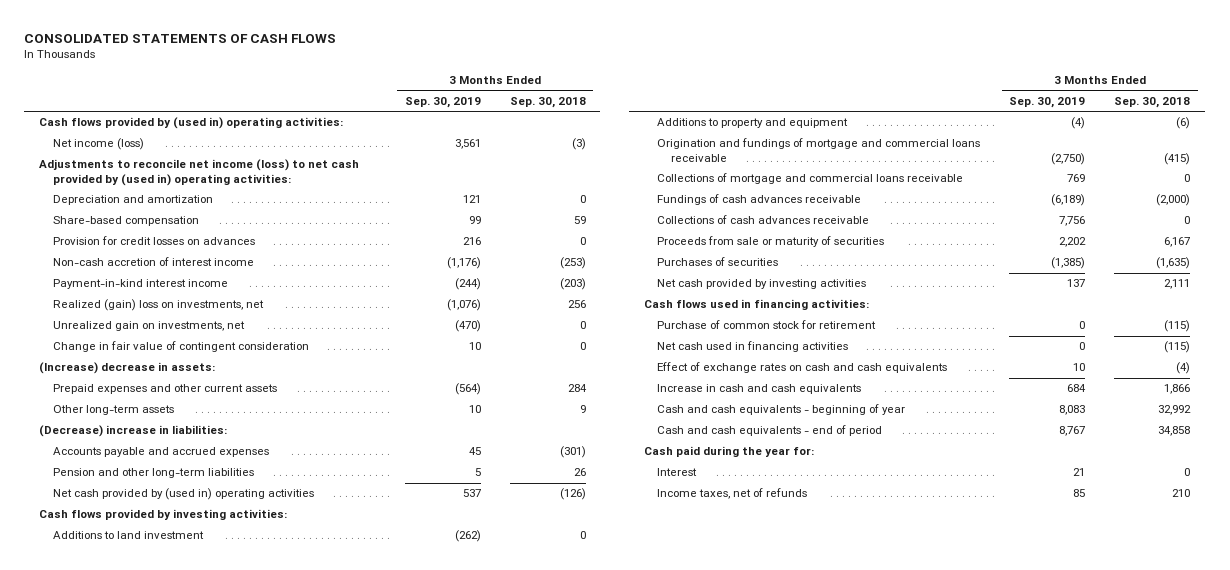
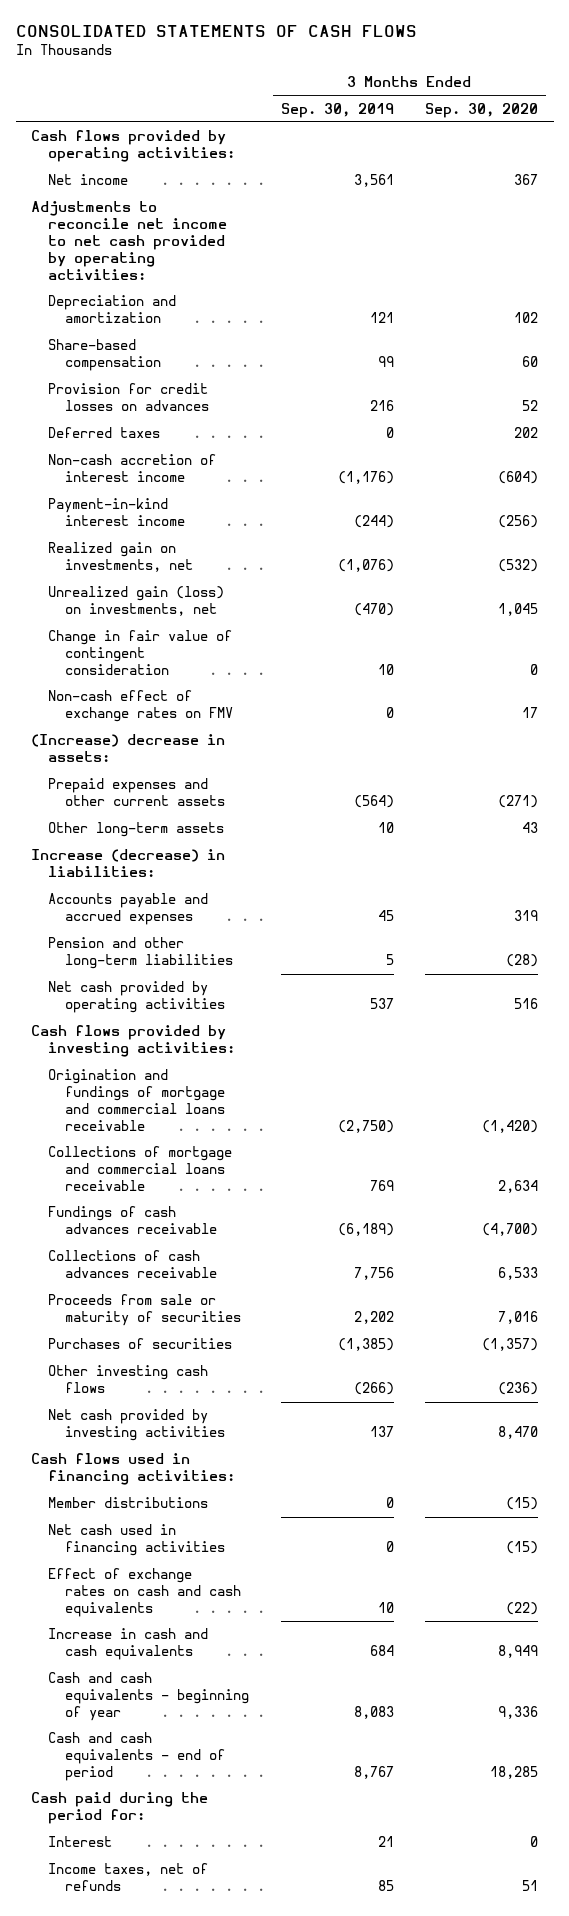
- | 3 Months Ended Sep. 30, 2019 | 3 Months Ended Sep. 30, 2018
+ | 3 Months Ended Sep. 30, 2019 | 3 Months Ended Sep. 30, 2020
- Cash flows provided by (used in) operating activities:
- Net income (loss) | 3,561 | (3)
- Adjustments to reconcile net income (loss) to net cash provided by (used in) operating activities:
+ Cash flows provided by operating activities:
+ Net income | 3,561 | 367
+ Adjustments to reconcile net income to net cash provided by operating activities:
+ Deferred taxes | 0 | 202
- Realized (gain) loss on investments, net | (1,076) | 256
- Unrealized gain on investments, net | (470) | 0
+ Realized gain on investments, net | (1,076) | (532)
+ Unrealized gain (loss) on investments, net | (470) | 1,045
+ Non-cash effect of exchange rates on FMV | 0 | 17
- (Decrease) increase in liabilities:
+ Increase (decrease) in liabilities:
- Net cash provided by (used in) operating activities | 537 | (126)
+ Net cash provided by operating activities | 537 | 516
- Additions to land investment | (262) | 0
- Additions to property and equipment | (4) | (6)
+ Other investing cash flows | (266) | (236)
- Purchase of common stock for retirement | 0 | (115)
+ Member distributions | 0 | (15)
- Cash paid during the year for:
+ Cash paid during the period for:

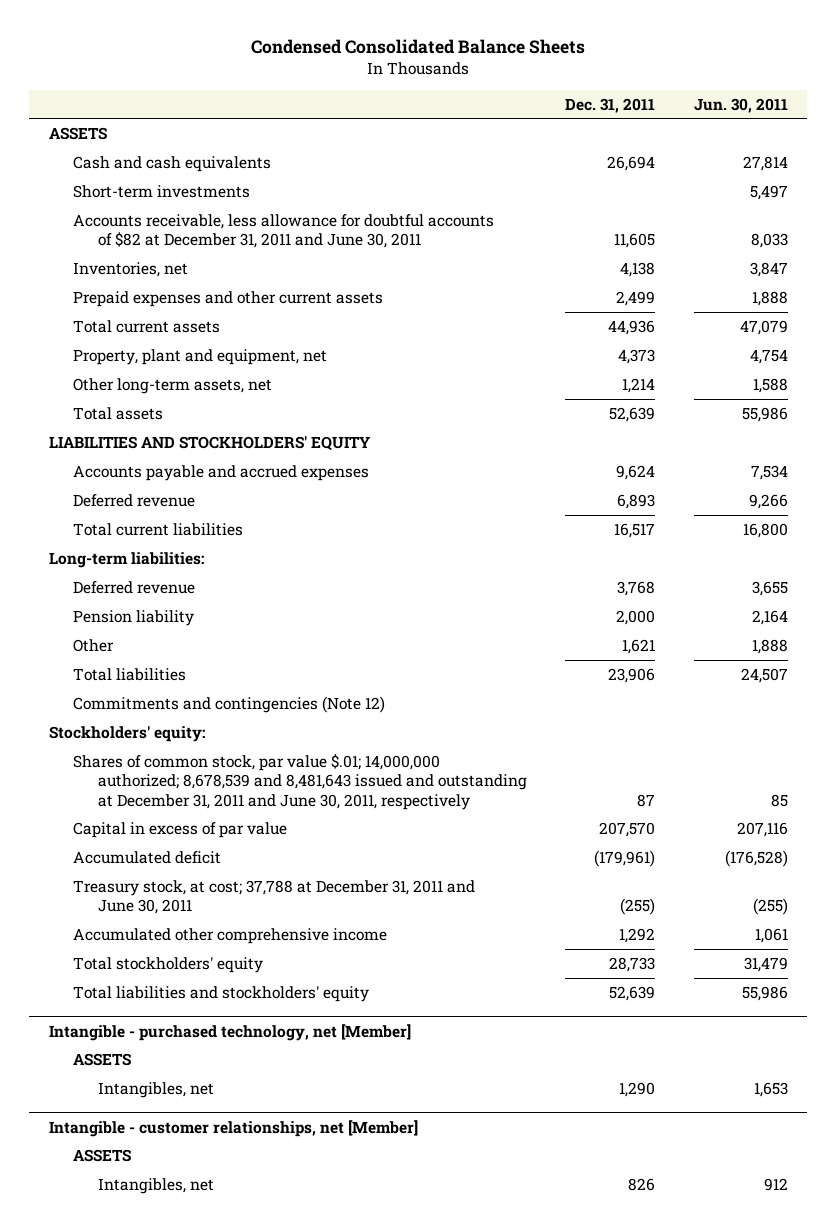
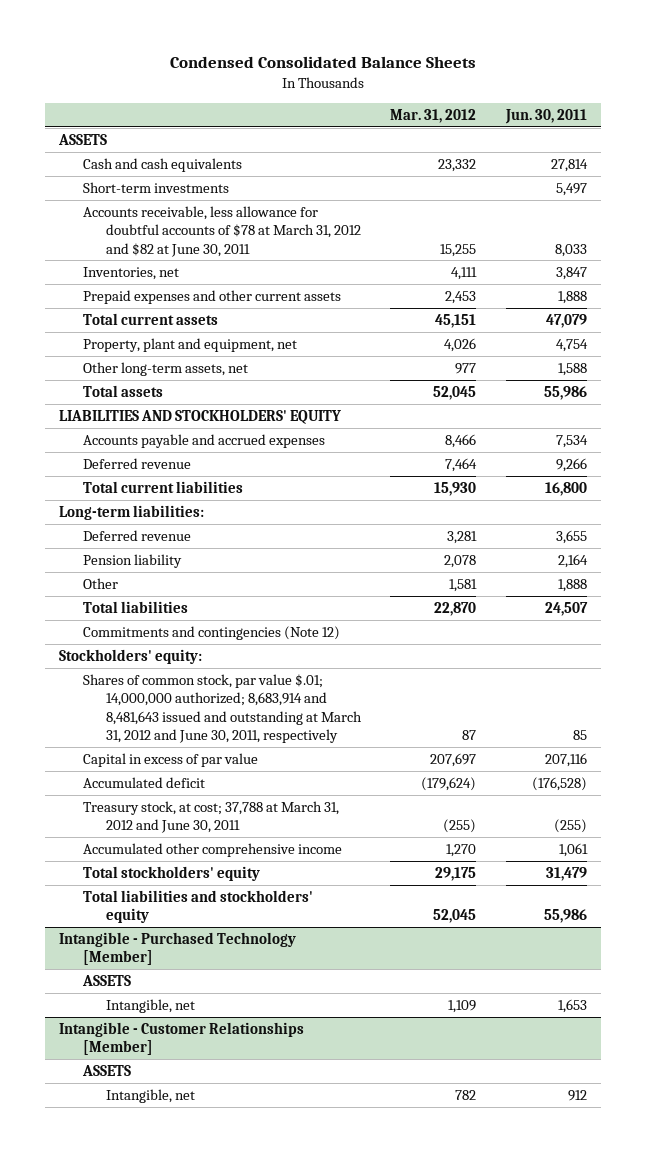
- | Dec. 31, 2011 | Jun. 30, 2011
+ | Mar. 31, 2012 | Jun. 30, 2011
- Accounts receivable, less allowance for doubtful accounts of $82 at December 31, 2011 and June 30, 2011 | 11,605 | 8,033
+ Accounts receivable, less allowance for doubtful accounts of $78 at March 31, 2012 and $82 at June 30, 2011 | 15,255 | 8,033
- Shares of common stock, par value $.01; 14,000,000 authorized; 8,678,539 and 8,481,643 issued and outstanding at December 31, 2011 and June 30, 2011, respectively | 87 | 85
+ Shares of common stock, par value $.01; 14,000,000 authorized; 8,683,914 and 8,481,643 issued and outstanding at March 31, 2012 and June 30, 2011, respectively | 87 | 85
- Treasury stock, at cost; 37,788 at December 31, 2011 and June 30, 2011 | (255) | (255)
+ Treasury stock, at cost; 37,788 at March 31, 2012 and June 30, 2011 | (255) | (255)
- Intangible - purchased technology, net [Member]
+ Intangible - Purchased Technology [Member]
- Intangibles, net | 1,290 | 1,653
- Intangible - customer relationships, net [Member]
+ Intangible, net | 1,109 | 1,653
+ Intangible - Customer Relationships [Member]
- Intangibles, net | 826 | 912
+ Intangible, net | 782 | 912

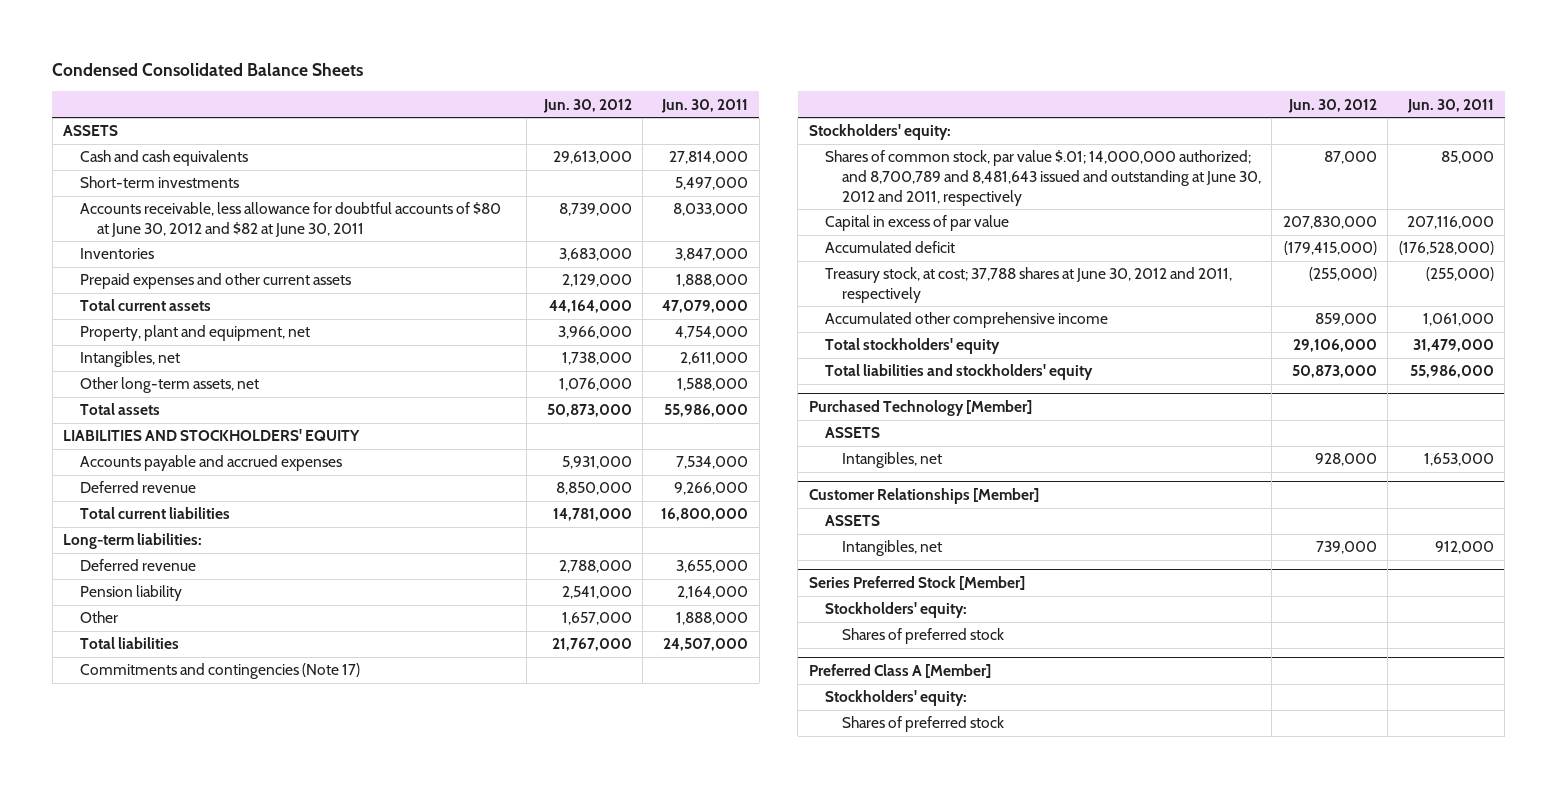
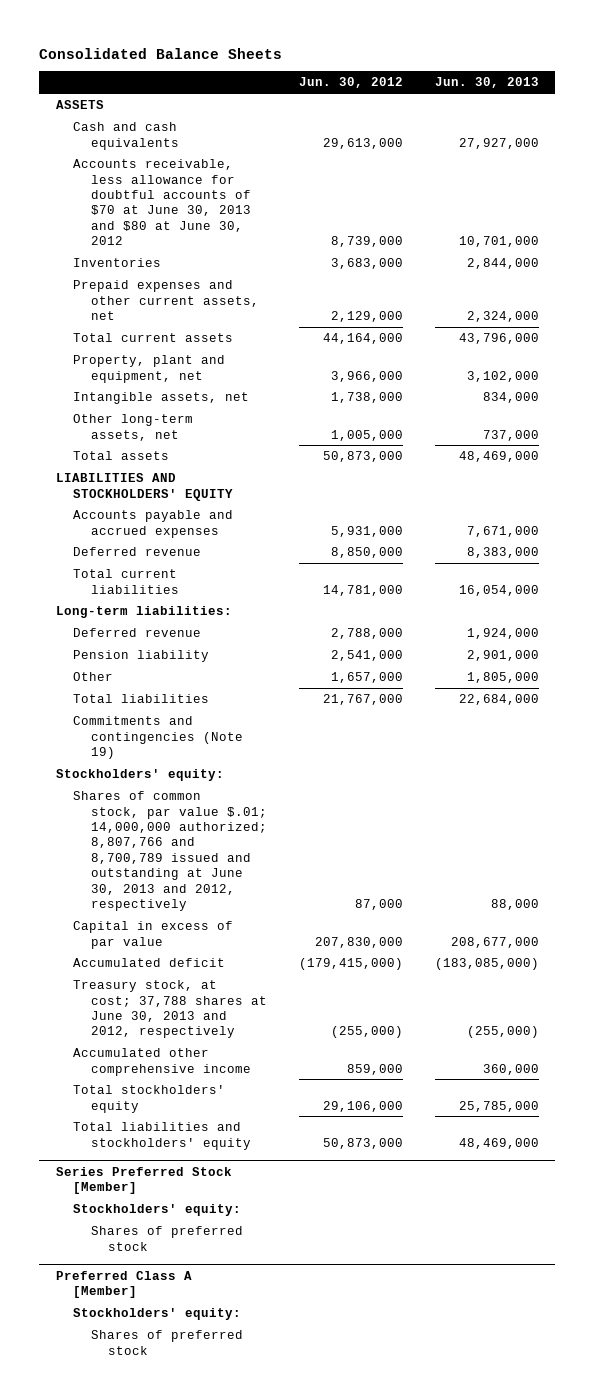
- Condensed Consolidated Balance Sheets
+ Consolidated Balance Sheets
- | Jun. 30, 2012 | Jun. 30, 2011
+ | Jun. 30, 2012 | Jun. 30, 2013
- Short-term investments | | 5,497,000
- Accounts receivable, less allowance for doubtful accounts of $80 at June 30, 2012 and $82 at June 30, 2011 | 8,739,000 | 8,033,000
+ Accounts receivable, less allowance for doubtful accounts of $70 at June 30, 2013 and $80 at June 30, 2012 | 8,739,000 | 10,701,000
- Prepaid expenses and other current assets | 2,129,000 | 1,888,000
+ Prepaid expenses and other current assets, net | 2,129,000 | 2,324,000
- Intangibles, net | 1,738,000 | 2,611,000
- Other long-term assets, net | 1,076,000 | 1,588,000
+ Intangible assets, net | 1,738,000 | 834,000
+ Other long-term assets, net | 1,005,000 | 737,000
- Commitments and contingencies (Note 17)
+ Commitments and contingencies (Note 19)
- Shares of common stock, par value $.01; 14,000,000 authorized; and 8,700,789 and 8,481,643 issued and outstanding at June 30, 2012 and 2011, respectively | 87,000 | 85,000
+ Shares of common stock, par value $.01; 14,000,000 authorized; 8,807,766 and 8,700,789 issued and outstanding at June 30, 2013 and 2012, respectively | 87,000 | 88,000
- Treasury stock, at cost; 37,788 shares at June 30, 2012 and 2011, respectively | (255,000) | (255,000)
+ Treasury stock, at cost; 37,788 shares at June 30, 2013 and 2012, respectively | (255,000) | (255,000)
- Purchased Technology [Member]
- ASSETS
- Intangibles, net | 928,000 | 1,653,000
- Customer Relationships [Member]
- ASSETS
- Intangibles, net | 739,000 | 912,000

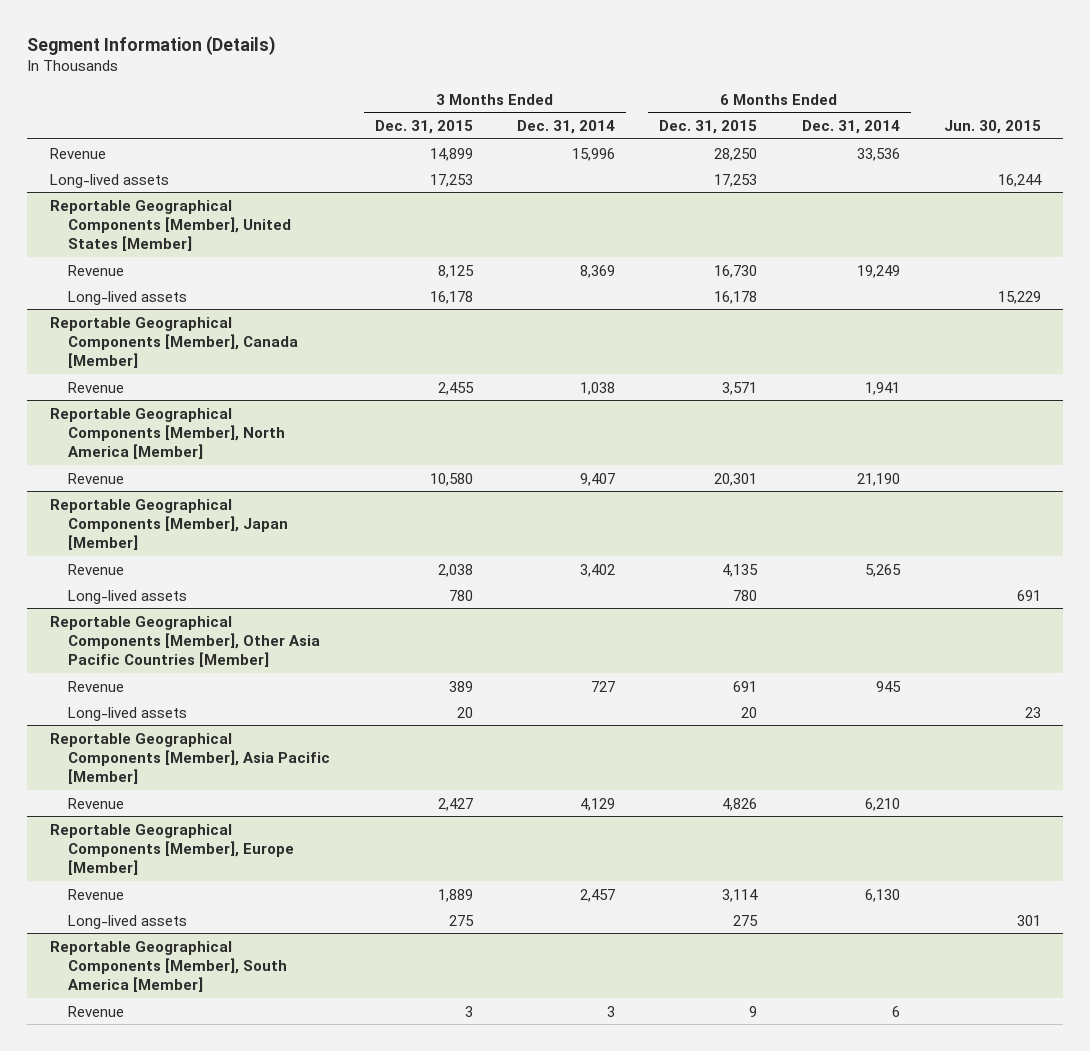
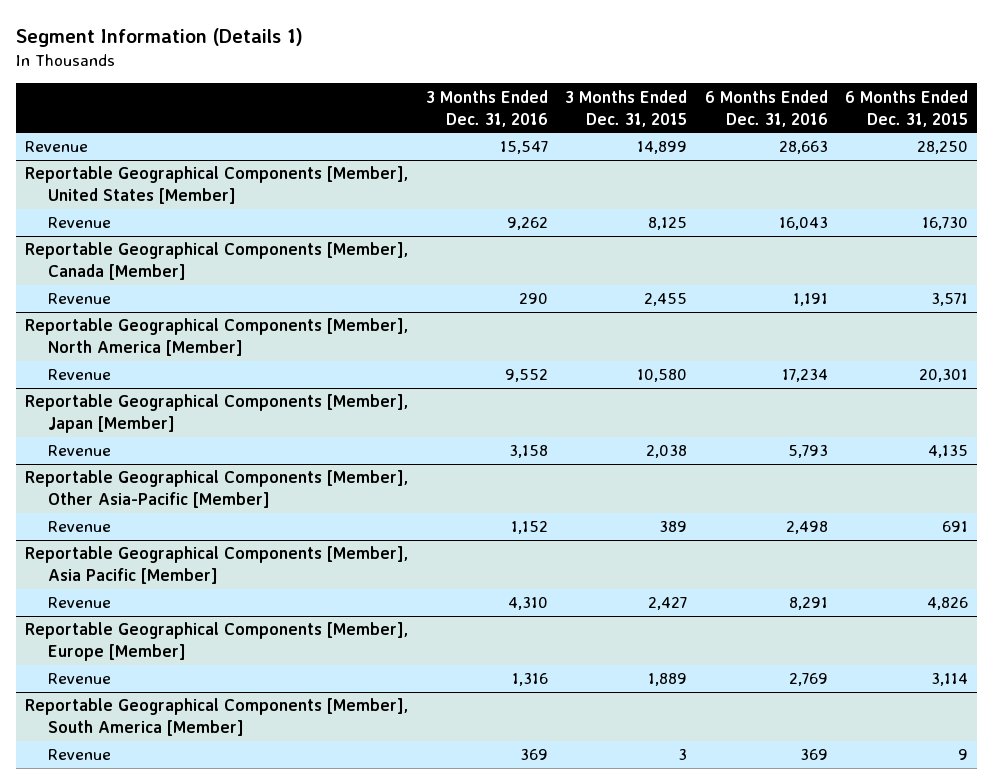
- Segment Information (Details)
+ Segment Information (Details 1)
- | 3 Months Ended Dec. 31, 2015 | 3 Months Ended Dec. 31, 2014 | 6 Months Ended Dec. 31, 2015 | 6 Months Ended Dec. 31, 2014 | Jun. 30, 2015
+ | 3 Months Ended Dec. 31, 2016 | 3 Months Ended Dec. 31, 2015 | 6 Months Ended Dec. 31, 2016 | 6 Months Ended Dec. 31, 2015
- Long-lived assets | 17,253 | | 17,253 | | 16,244
@ Reportable Geographical Components [Member], United States [Member]
- Long-lived assets | 16,178 | | 16,178 | | 15,229
@ Reportable Geographical Components [Member], Japan [Member]
- Long-lived assets | 780 | | 780 | | 691
- Reportable Geographical Components [Member], Other Asia Pacific Countries [Member]
+ Reportable Geographical Components [Member], Other Asia-Pacific [Member]
- Long-lived assets | 20 | | 20 | | 23
@ Reportable Geographical Components [Member], Europe [Member]
- Long-lived assets | 275 | | 275 | | 301

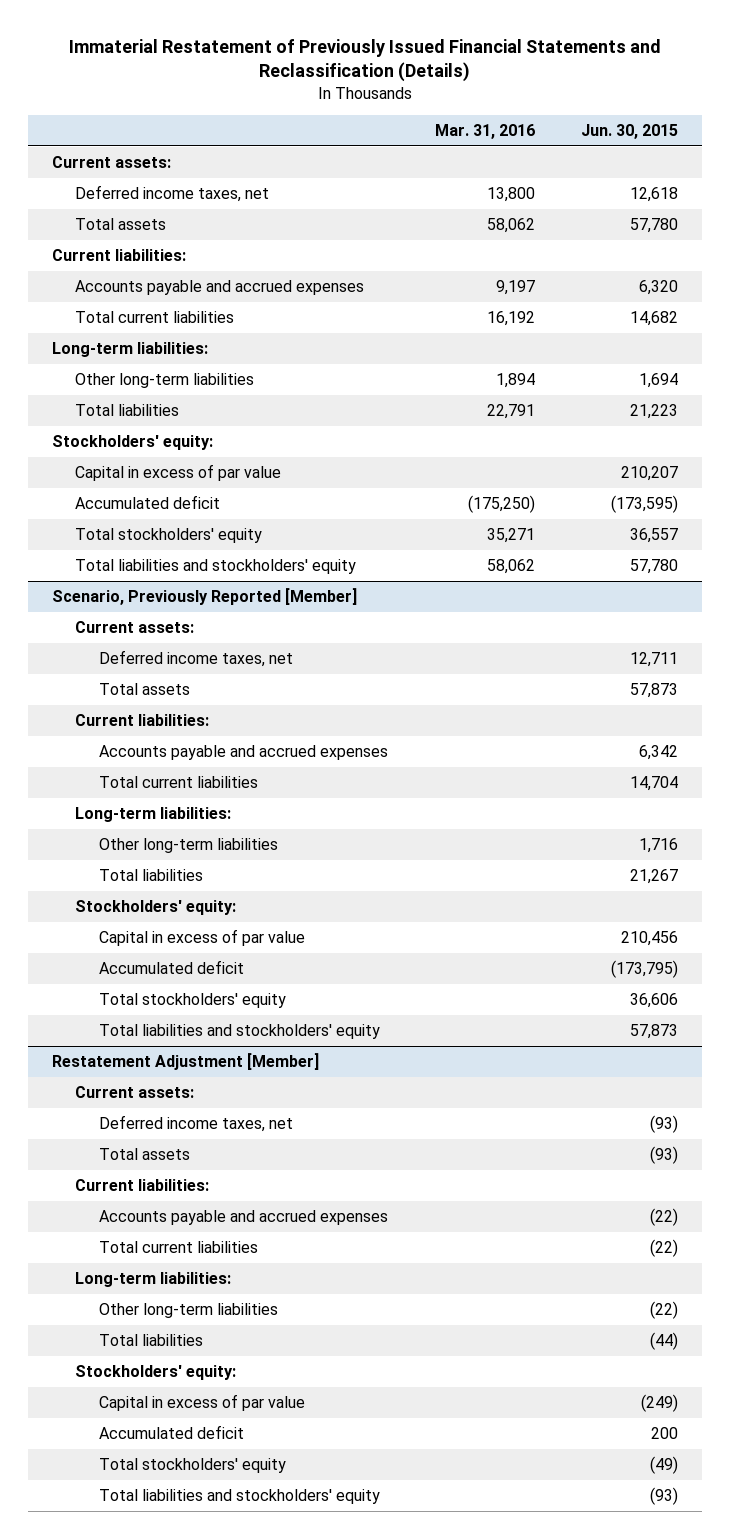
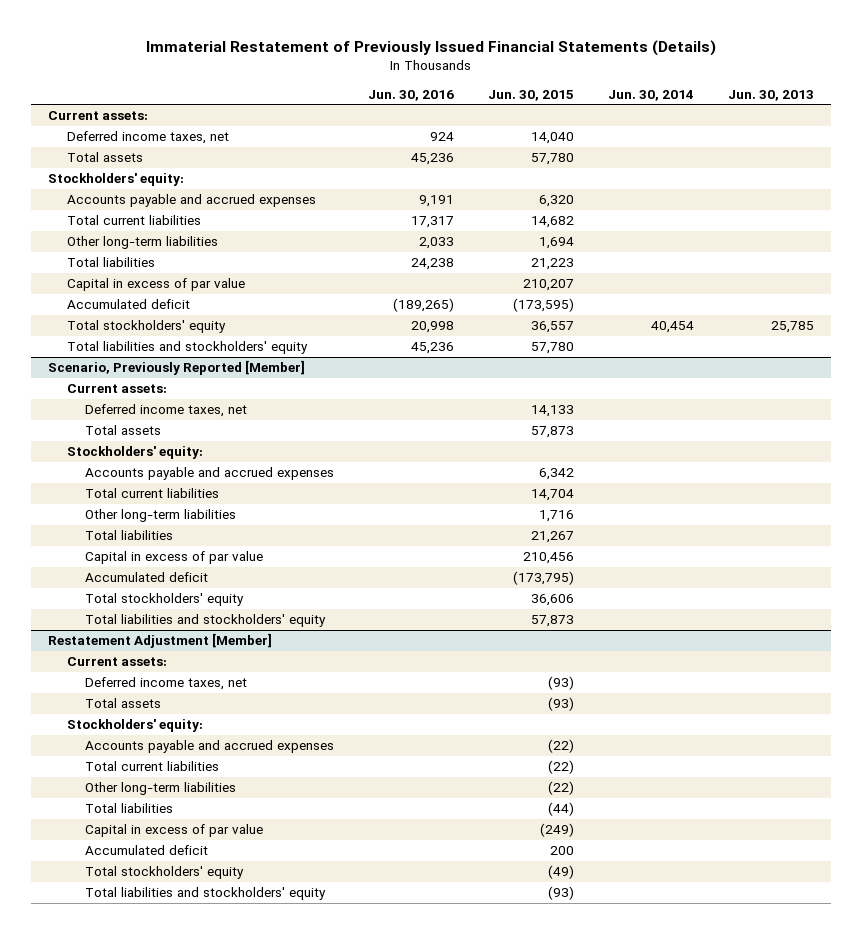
- Immaterial Restatement of Previously Issued Financial Statements and Reclassification (Details)
+ Immaterial Restatement of Previously Issued Financial Statements (Details)
- | Mar. 31, 2016 | Jun. 30, 2015
+ | Jun. 30, 2016 | Jun. 30, 2015 | Jun. 30, 2014 | Jun. 30, 2013
- Deferred income taxes, net | 13,800 | 12,618
+ Deferred income taxes, net | 924 | 14,040 | |
- Current liabilities:
moved up: Stockholders' equity:
- Long-term liabilities:
@ Scenario, Previously Reported [Member]
- Deferred income taxes, net | | 12,711
+ Deferred income taxes, net | | 14,133 | |
- Current liabilities:
moved up: Stockholders' equity:
- Long-term liabilities:
@ Restatement Adjustment [Member]
- Current liabilities:
moved up: Stockholders' equity:
- Long-term liabilities:

